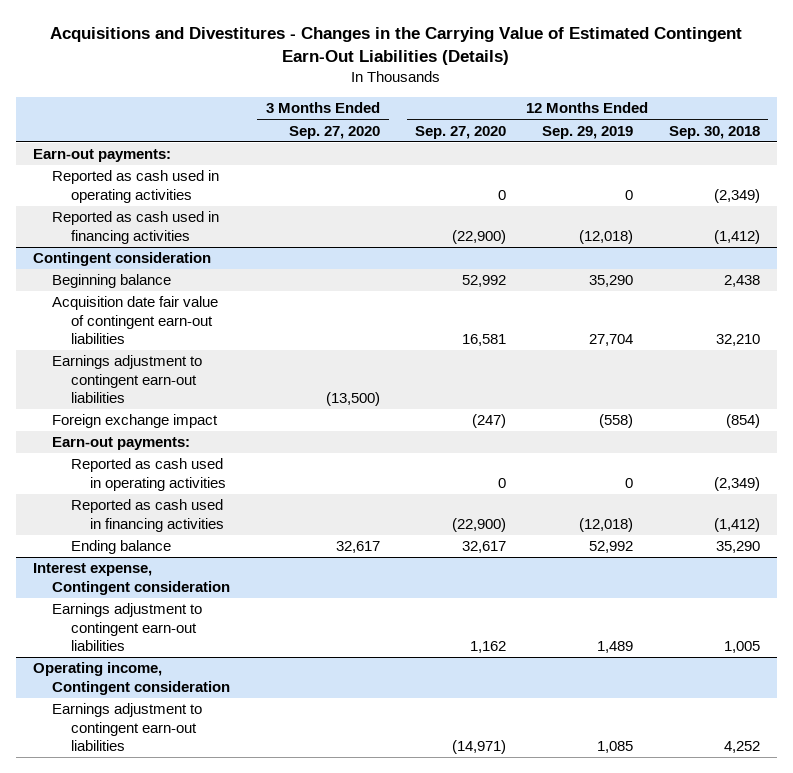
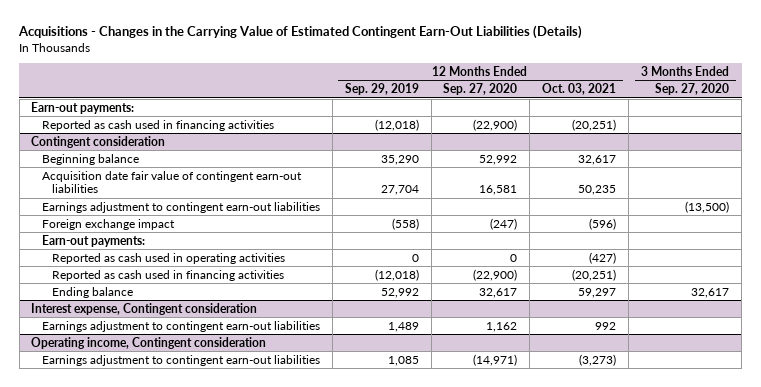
- Acquisitions and Divestitures - Changes in the Carrying Value of Estimated Contingent Earn-Out Liabilities (Details)
+ Acquisitions - Changes in the Carrying Value of Estimated Contingent Earn-Out Liabilities (Details)
- | 3 Months Ended Sep. 27, 2020 | 12 Months Ended Sep. 27, 2020 | 12 Months Ended Sep. 29, 2019 | 12 Months Ended Sep. 30, 2018
+ | 12 Months Ended Sep. 29, 2019 | 12 Months Ended Sep. 27, 2020 | 12 Months Ended Oct. 03, 2021 | 3 Months Ended Sep. 27, 2020
- Reported as cash used in operating activities | | 0 | 0 | (2,349)

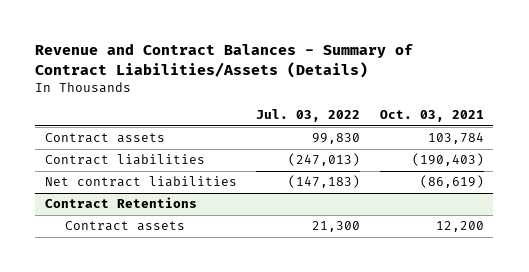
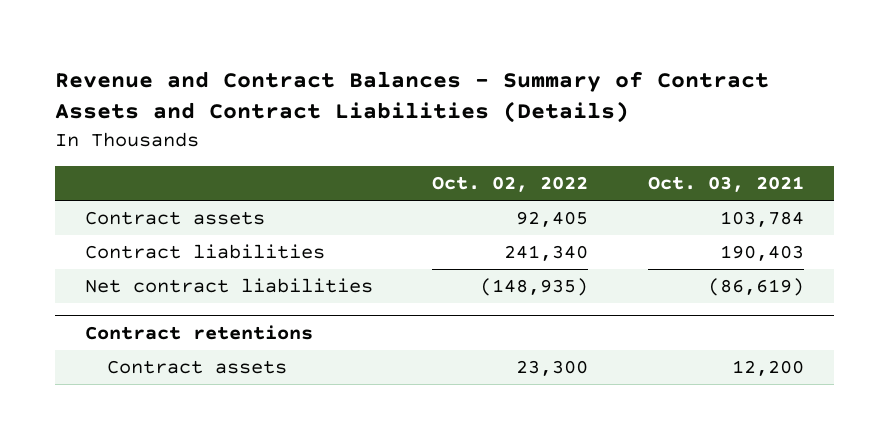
- Revenue and Contract Balances - Summary of Contract Liabilities/Assets (Details)
+ Revenue and Contract Balances - Summary of Contract Assets and Contract Liabilities (Details)
- | Jul. 03, 2022 | Oct. 03, 2021
+ | Oct. 02, 2022 | Oct. 03, 2021
- Contract liabilities | (247,013) | (190,403)
+ Contract liabilities | 241,340 | 190,403
- Contract Retentions
+ Contract retentions

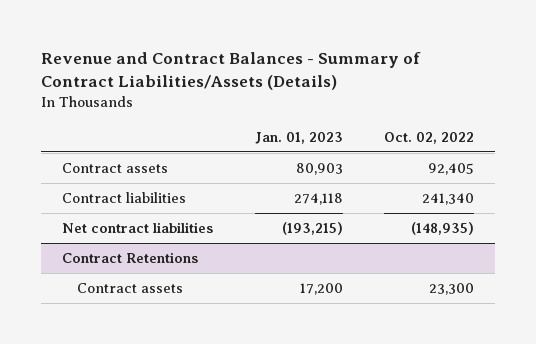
- Revenue and Contract Balances - Summary of Contract Assets and Contract Liabilities (Details)
+ Revenue and Contract Balances - Summary of Contract Liabilities/Assets (Details)
- | Oct. 02, 2022 | Oct. 03, 2021
+ | Jan. 01, 2023 | Oct. 02, 2022
- Contract retentions
+ Contract Retentions

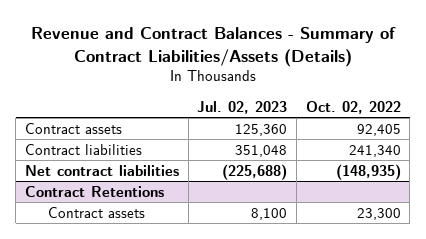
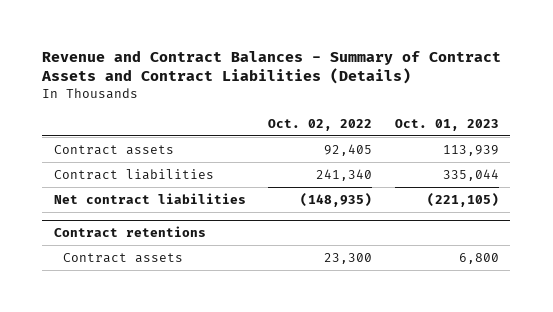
- Revenue and Contract Balances - Summary of Contract Liabilities/Assets (Details)
+ Revenue and Contract Balances - Summary of Contract Assets and Contract Liabilities (Details)
- | Jul. 02, 2023 | Oct. 02, 2022
+ | Oct. 02, 2022 | Oct. 01, 2023
- Contract Retentions
+ Contract retentions

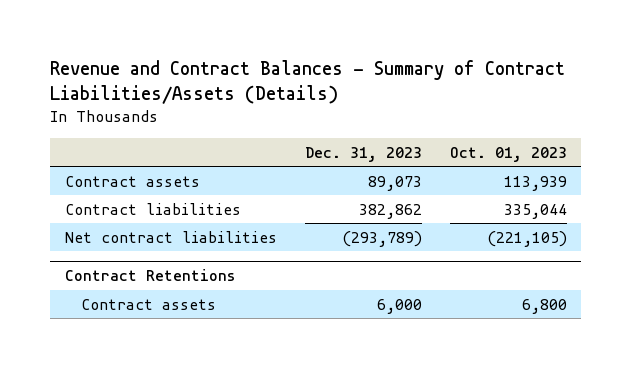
- Revenue and Contract Balances - Summary of Contract Assets and Contract Liabilities (Details)
+ Revenue and Contract Balances - Summary of Contract Liabilities/Assets (Details)
- | Oct. 02, 2022 | Oct. 01, 2023
+ | Dec. 31, 2023 | Oct. 01, 2023
- Contract retentions
+ Contract Retentions

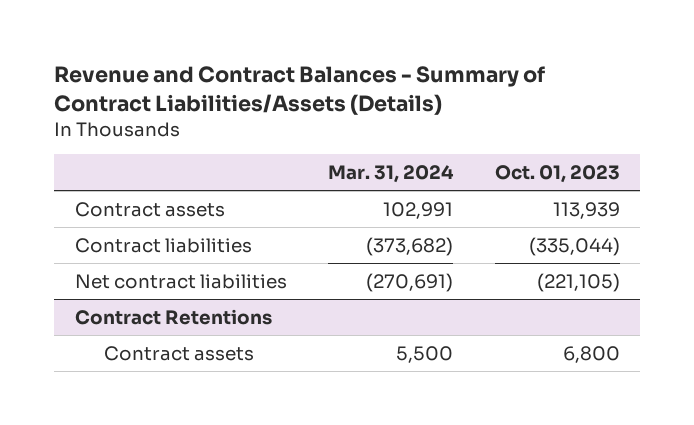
- | Dec. 31, 2023 | Oct. 01, 2023
+ | Mar. 31, 2024 | Oct. 01, 2023
- Contract liabilities | 382,862 | 335,044
+ Contract liabilities | (373,682) | (335,044)

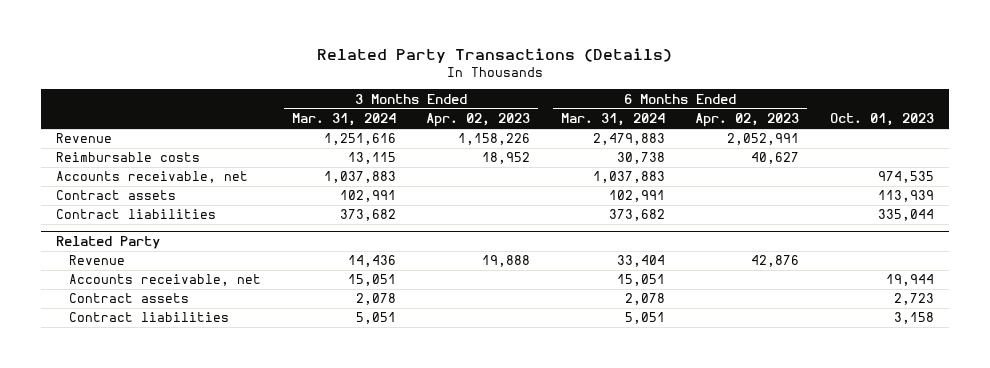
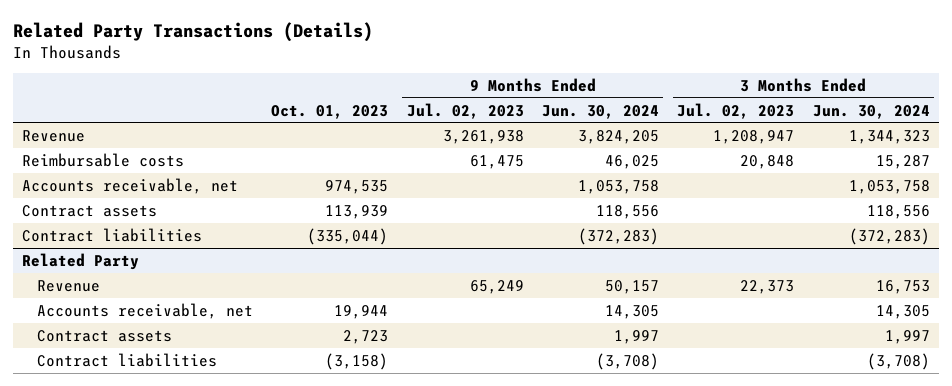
- | 3 Months Ended Mar. 31, 2024 | 3 Months Ended Apr. 02, 2023 | 6 Months Ended Mar. 31, 2024 | 6 Months Ended Apr. 02, 2023 | Oct. 01, 2023
+ | Oct. 01, 2023 | 9 Months Ended Jul. 02, 2023 | 9 Months Ended Jun. 30, 2024 | 3 Months Ended Jul. 02, 2023 | 3 Months Ended Jun. 30, 2024
- Contract liabilities | 373,682 | | 373,682 | | 335,044
+ Contract liabilities | (335,044) | | (372,283) | | (372,283)
@ Related Party
- Contract liabilities | 5,051 | | 5,051 | | 3,158
+ Contract liabilities | (3,158) | | (3,708) | | (3,708)

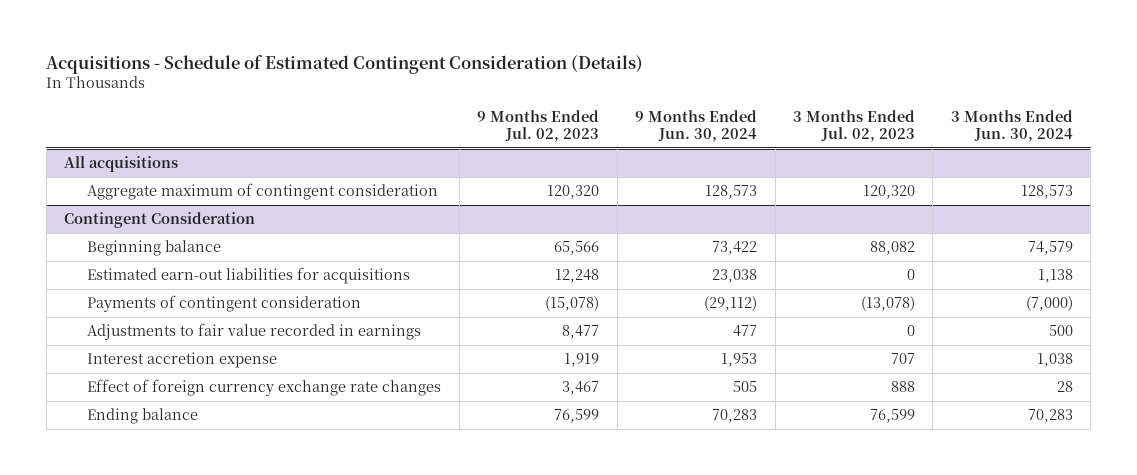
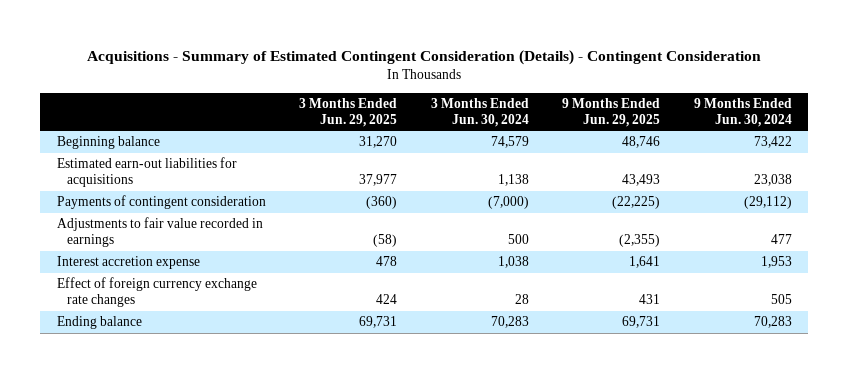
- Acquisitions - Schedule of Estimated Contingent Consideration (Details)
+ Acquisitions - Summary of Estimated Contingent Consideration (Details) - Contingent Consideration
- | 9 Months Ended Jul. 02, 2023 | 9 Months Ended Jun. 30, 2024 | 3 Months Ended Jul. 02, 2023 | 3 Months Ended Jun. 30, 2024
+ | 3 Months Ended Jun. 29, 2025 | 3 Months Ended Jun. 30, 2024 | 9 Months Ended Jun. 29, 2025 | 9 Months Ended Jun. 30, 2024
- All acquisitions
- Aggregate maximum of contingent consideration | 120,320 | 128,573 | 120,320 | 128,573
- Contingent Consideration

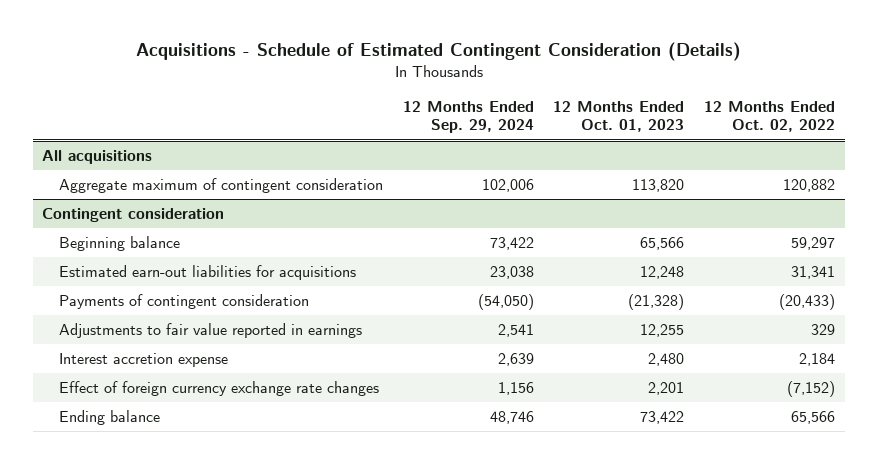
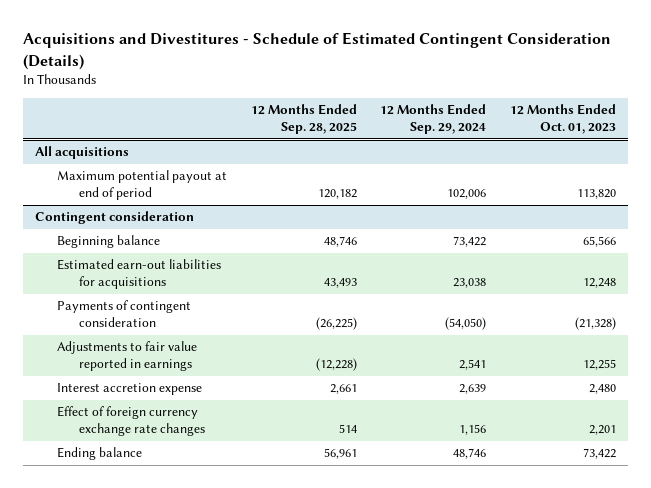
- Acquisitions - Schedule of Estimated Contingent Consideration (Details)
+ Acquisitions and Divestitures - Schedule of Estimated Contingent Consideration (Details)
- | 12 Months Ended Sep. 29, 2024 | 12 Months Ended Oct. 01, 2023 | 12 Months Ended Oct. 02, 2022
+ | 12 Months Ended Sep. 28, 2025 | 12 Months Ended Sep. 29, 2024 | 12 Months Ended Oct. 01, 2023
@ All acquisitions
- Aggregate maximum of contingent consideration | 102,006 | 113,820 | 120,882
+ Maximum potential payout at end of period | 120,182 | 102,006 | 113,820

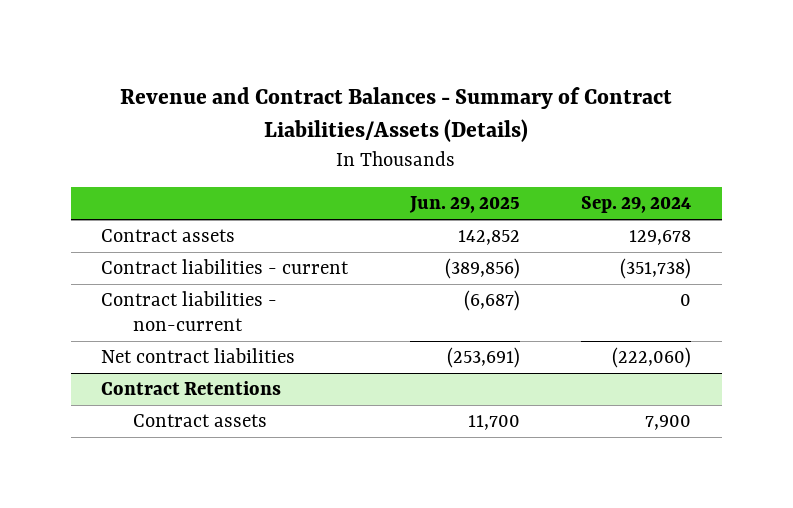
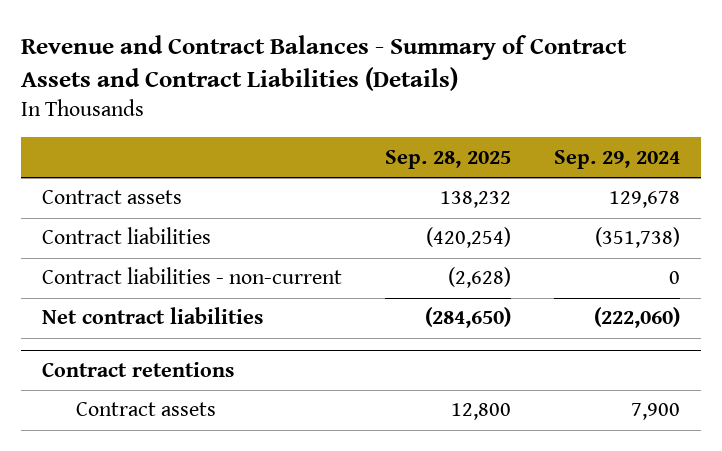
- Revenue and Contract Balances - Summary of Contract Liabilities/Assets (Details)
+ Revenue and Contract Balances - Summary of Contract Assets and Contract Liabilities (Details)
- | Jun. 29, 2025 | Sep. 29, 2024
+ | Sep. 28, 2025 | Sep. 29, 2024
- Contract liabilities - current | (389,856) | (351,738)
+ Contract liabilities | (420,254) | (351,738)
- Contract Retentions
+ Contract retentions

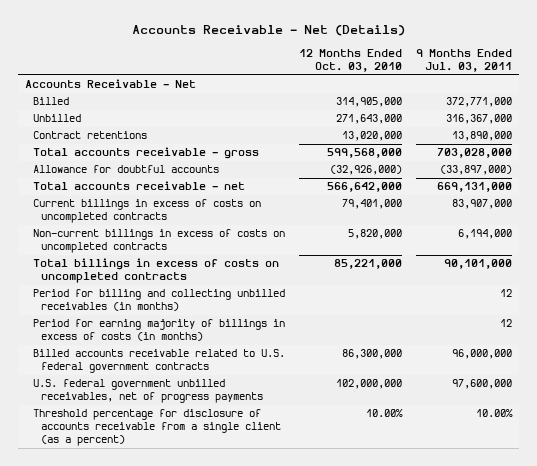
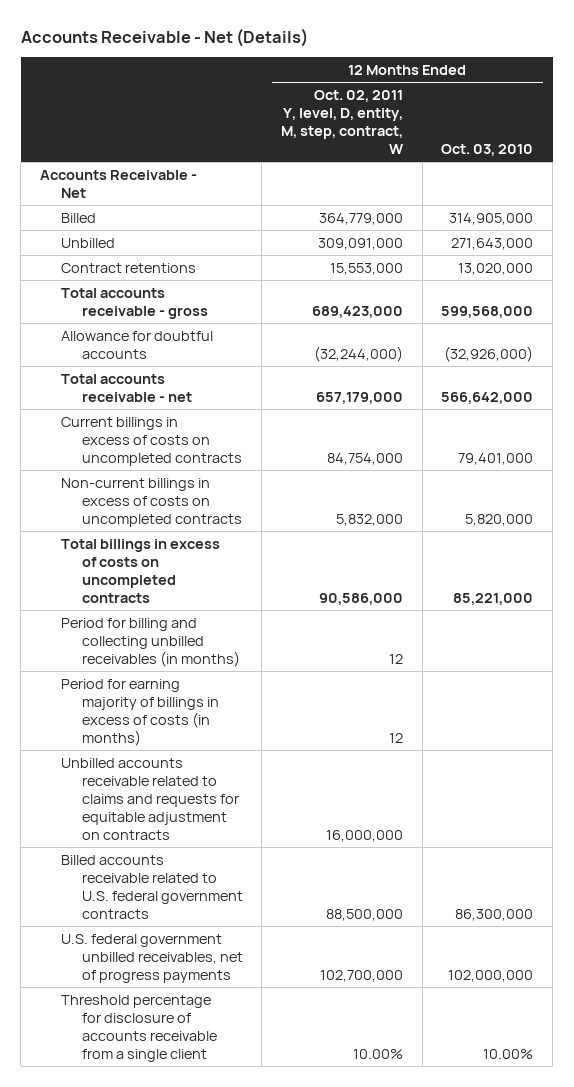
- | 12 Months Ended Oct. 03, 2010 | 9 Months Ended Jul. 03, 2011
+ | 12 Months Ended Oct. 02, 2011 Y, level, D, entity, M, step, contract, W | 12 Months Ended Oct. 03, 2010
+ Unbilled accounts receivable related to claims and requests for equitable adjustment on contracts | 16,000,000 |
- Threshold percentage for disclosure of accounts receivable from a single client (as a percent) | 10.00% | 10.00%
+ Threshold percentage for disclosure of accounts receivable from a single client | 10.00% | 10.00%

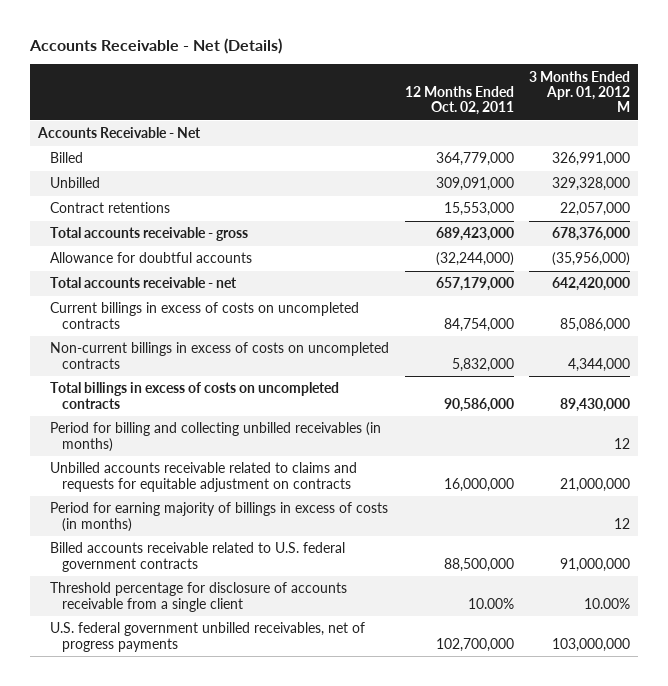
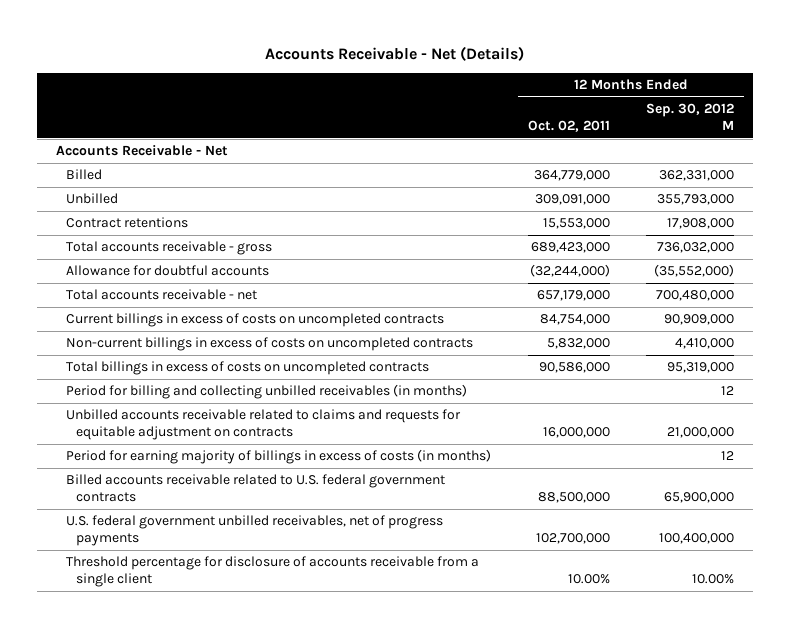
- | 12 Months Ended Oct. 02, 2011 | 3 Months Ended Apr. 01, 2012 M
+ | 12 Months Ended Oct. 02, 2011 | 12 Months Ended Sep. 30, 2012 M
moved down: Threshold percentage for disclosure of accounts receivable from a single client | 10.00% | 10.00%

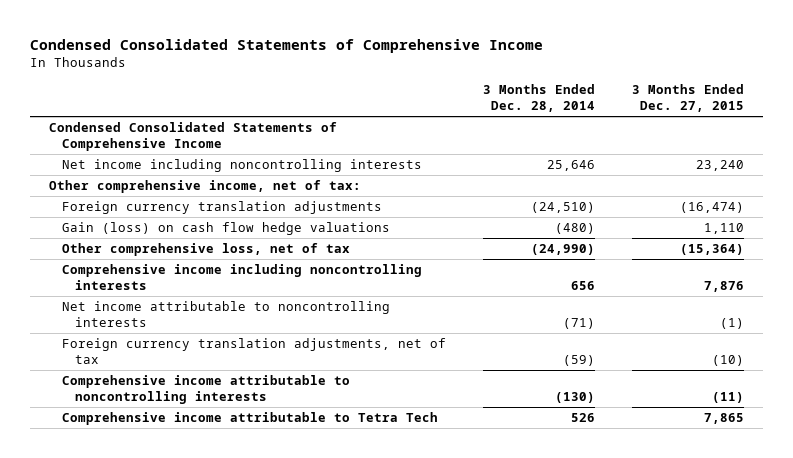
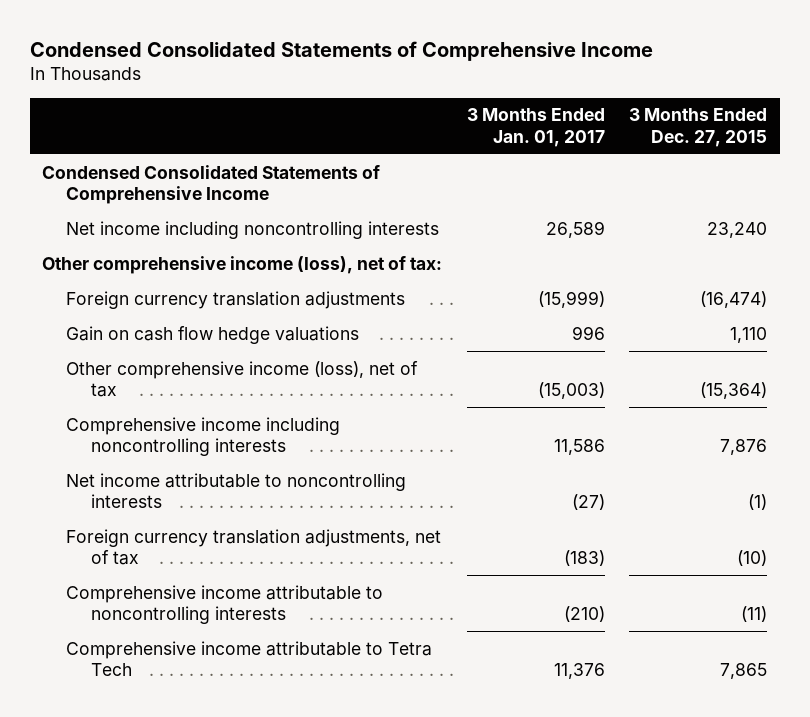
- | 3 Months Ended Dec. 28, 2014 | 3 Months Ended Dec. 27, 2015
+ | 3 Months Ended Jan. 01, 2017 | 3 Months Ended Dec. 27, 2015
- Other comprehensive income, net of tax:
+ Other comprehensive income (loss), net of tax:
- Gain (loss) on cash flow hedge valuations | (480) | 1,110
- Other comprehensive loss, net of tax | (24,990) | (15,364)
+ Gain on cash flow hedge valuations | 996 | 1,110
+ Other comprehensive income (loss), net of tax | (15,003) | (15,364)

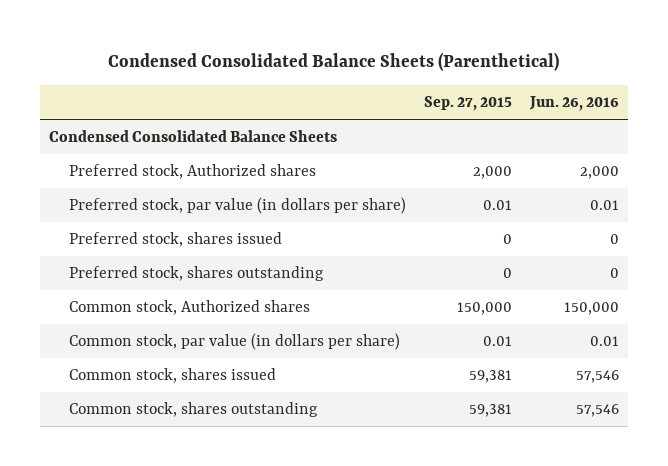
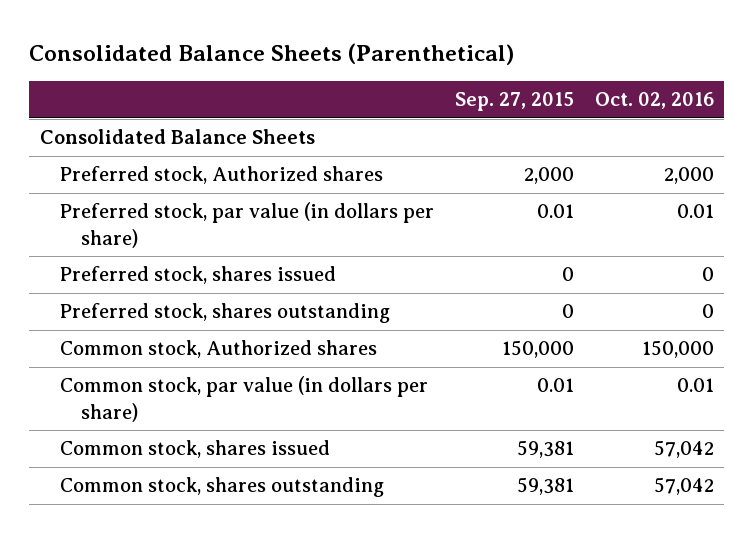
- Condensed Consolidated Balance Sheets (Parenthetical)
+ Consolidated Balance Sheets (Parenthetical)
- | Sep. 27, 2015 | Jun. 26, 2016
+ | Sep. 27, 2015 | Oct. 02, 2016
- Condensed Consolidated Balance Sheets
+ Consolidated Balance Sheets

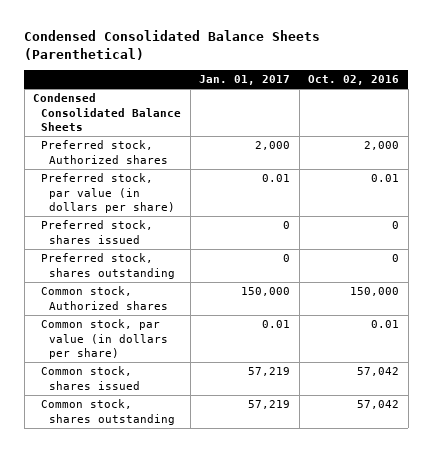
- Consolidated Balance Sheets (Parenthetical)
+ Condensed Consolidated Balance Sheets (Parenthetical)
- | Sep. 27, 2015 | Oct. 02, 2016
+ | Jan. 01, 2017 | Oct. 02, 2016
- Consolidated Balance Sheets
+ Condensed Consolidated Balance Sheets

